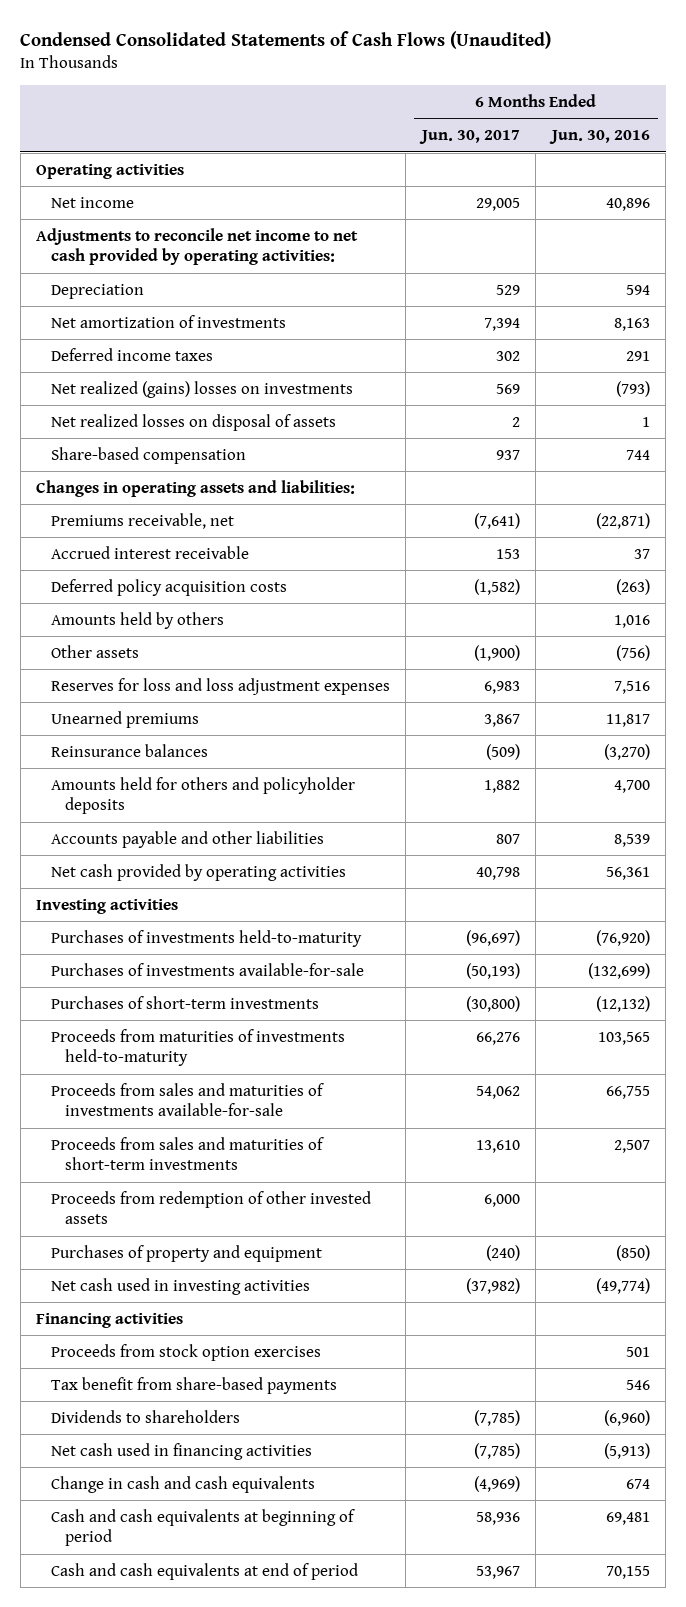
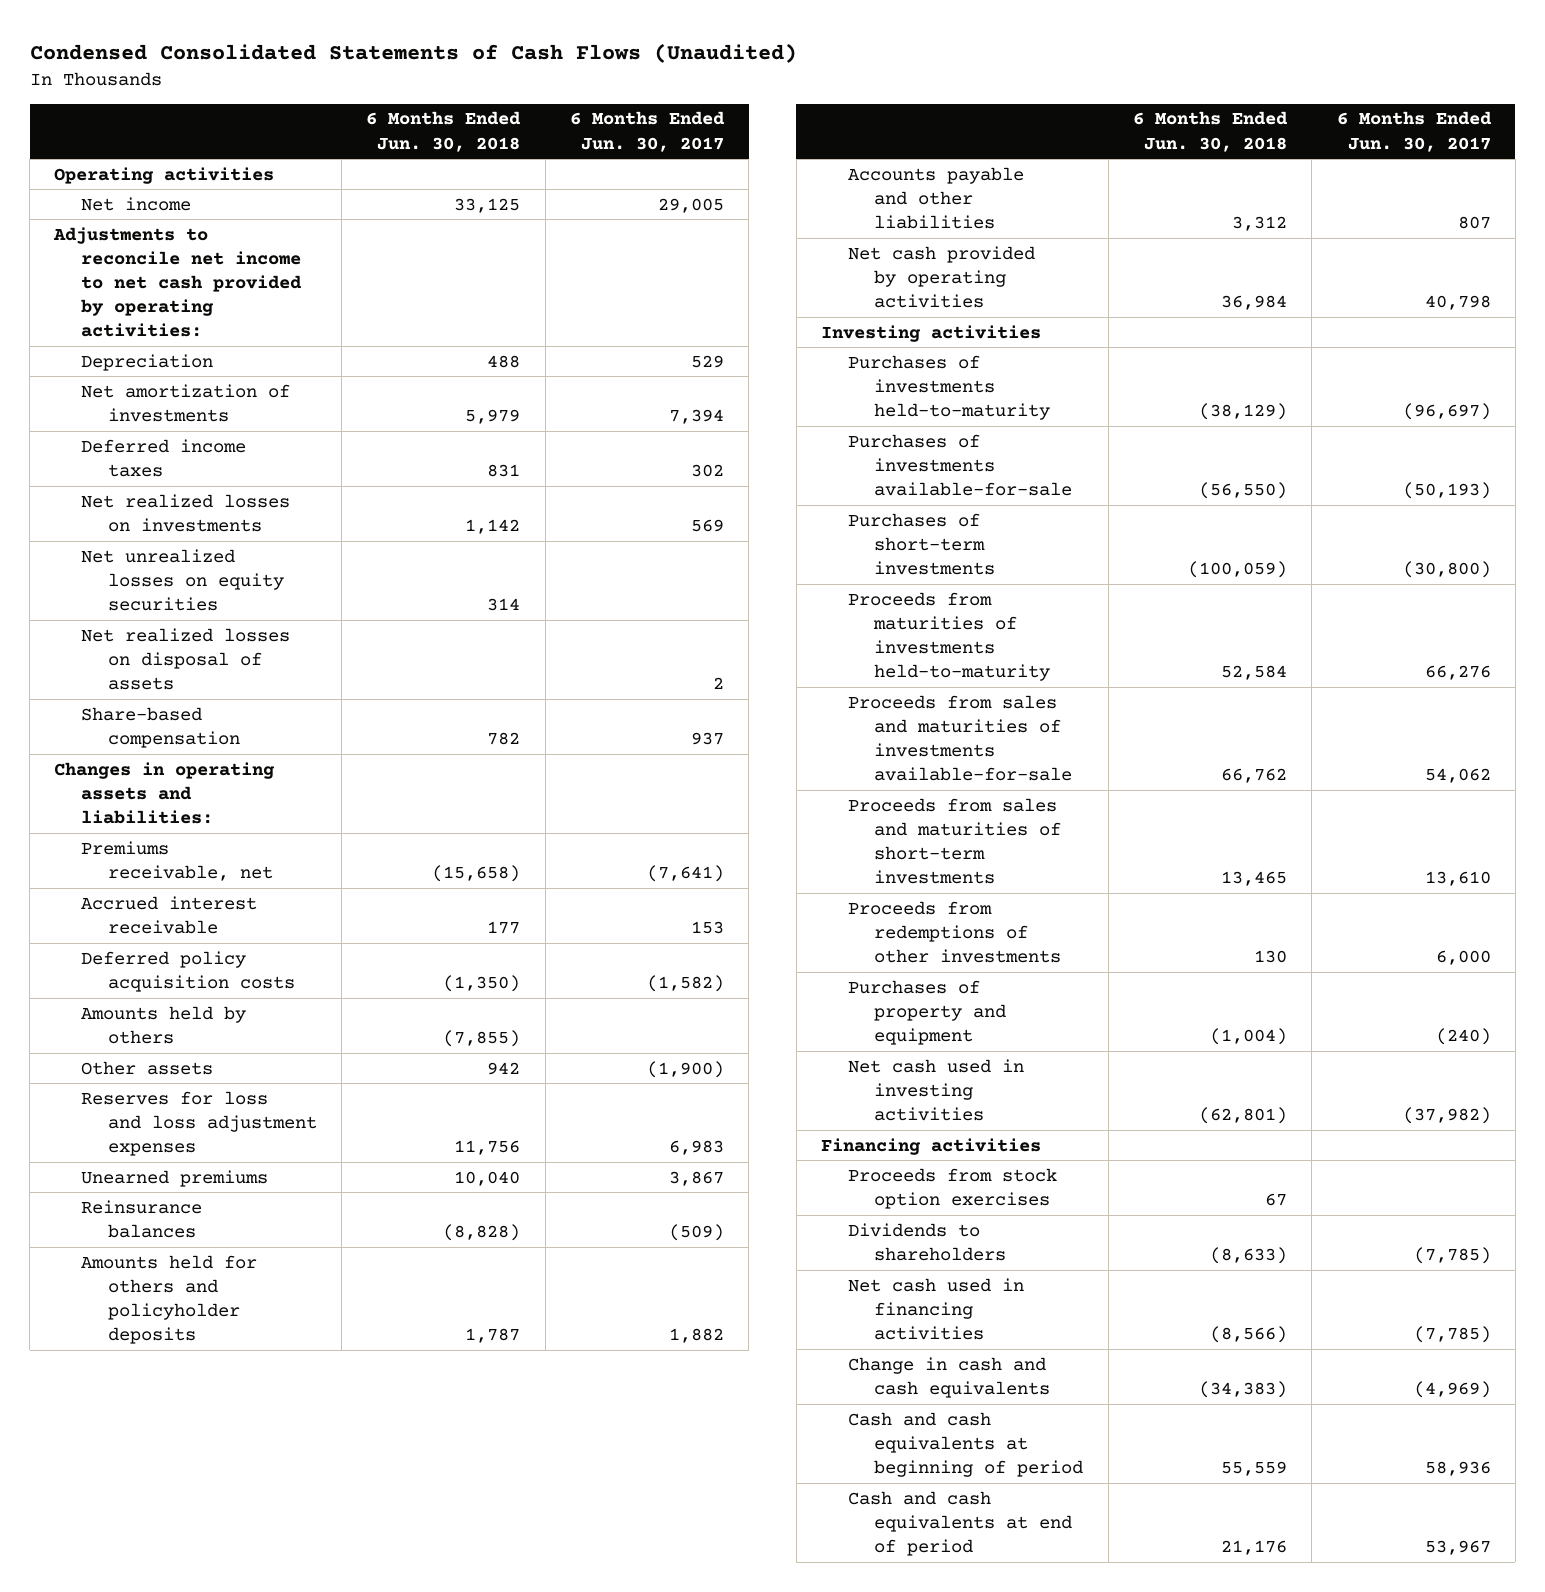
- | 6 Months Ended Jun. 30, 2017 | 6 Months Ended Jun. 30, 2016
+ | 6 Months Ended Jun. 30, 2018 | 6 Months Ended Jun. 30, 2017
- Net realized (gains) losses on investments | 569 | (793)
+ Net realized losses on investments | 1,142 | 569
+ Net unrealized losses on equity securities | 314 |
- Proceeds from redemption of other invested assets | 6,000 |
+ Proceeds from redemptions of other investments | 130 | 6,000
- Tax benefit from share-based payments | | 546

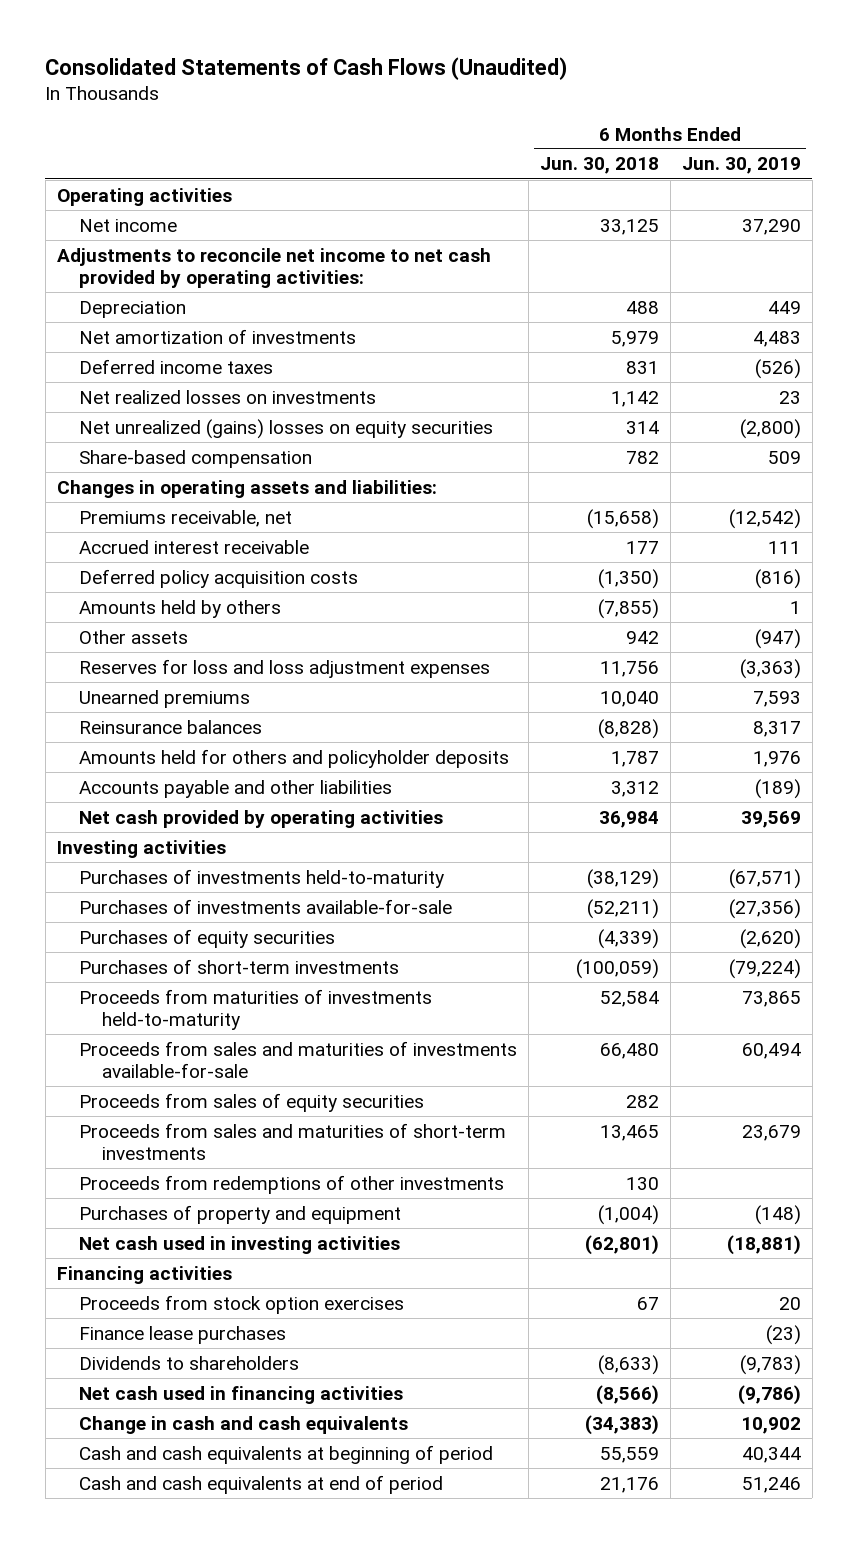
- Condensed Consolidated Statements of Cash Flows (Unaudited)
+ Consolidated Statements of Cash Flows (Unaudited)
- | 6 Months Ended Jun. 30, 2018 | 6 Months Ended Jun. 30, 2017
+ | 6 Months Ended Jun. 30, 2018 | 6 Months Ended Jun. 30, 2019
- Net unrealized losses on equity securities | 314 |
- Net realized losses on disposal of assets | | 2
+ Net unrealized (gains) losses on equity securities | 314 | (2,800)
- Purchases of investments available-for-sale | (56,550) | (50,193)
+ Purchases of investments available-for-sale | (52,211) | (27,356)
+ Purchases of equity securities | (4,339) | (2,620)
- Proceeds from sales and maturities of investments available-for-sale | 66,762 | 54,062
+ Proceeds from sales and maturities of investments available-for-sale | 66,480 | 60,494
+ Proceeds from sales of equity securities | 282 |
+ Finance lease purchases | | (23)

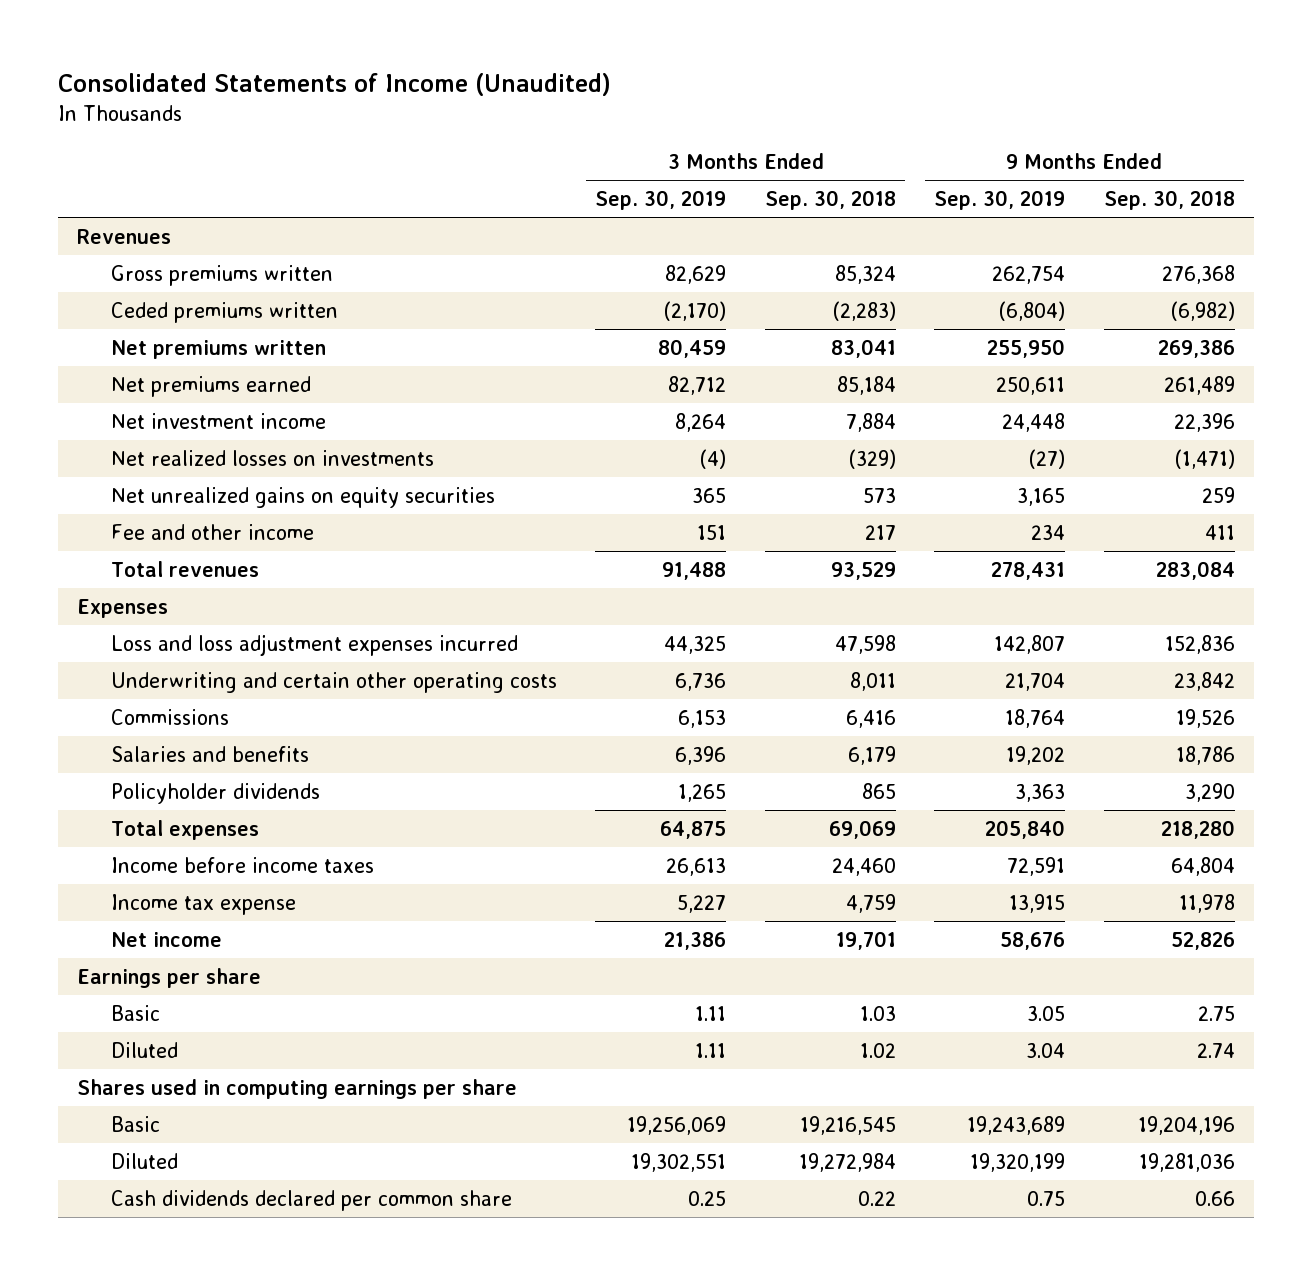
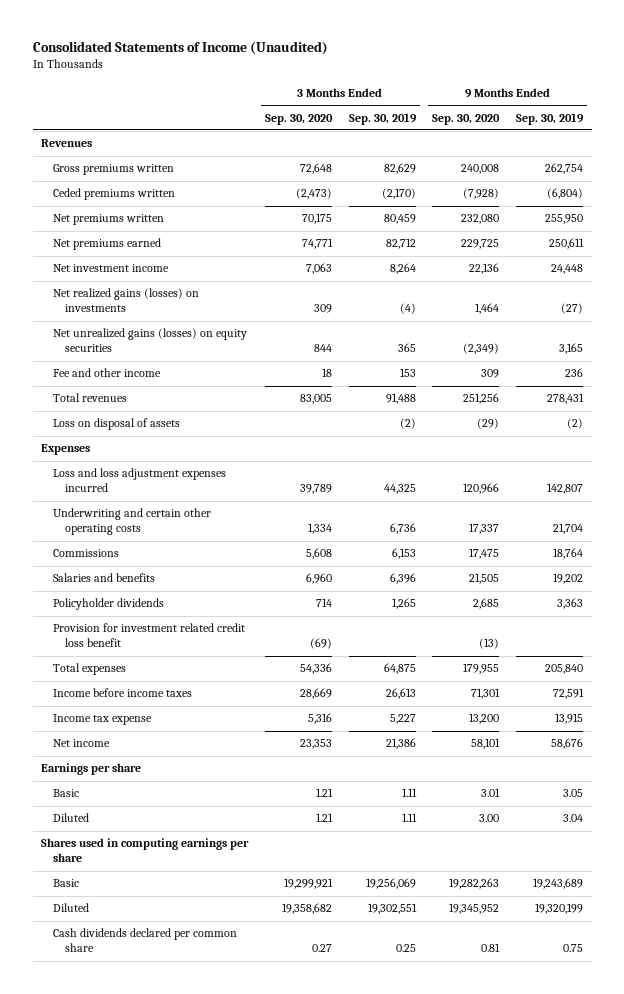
- | 3 Months Ended Sep. 30, 2019 | 3 Months Ended Sep. 30, 2018 | 9 Months Ended Sep. 30, 2019 | 9 Months Ended Sep. 30, 2018
+ | 3 Months Ended Sep. 30, 2020 | 3 Months Ended Sep. 30, 2019 | 9 Months Ended Sep. 30, 2020 | 9 Months Ended Sep. 30, 2019
- Net realized losses on investments | (4) | (329) | (27) | (1,471)
- Net unrealized gains on equity securities | 365 | 573 | 3,165 | 259
- Fee and other income | 151 | 217 | 234 | 411
+ Net realized gains (losses) on investments | 309 | (4) | 1,464 | (27)
+ Net unrealized gains (losses) on equity securities | 844 | 365 | (2,349) | 3,165
+ Fee and other income | 18 | 153 | 309 | 236
+ Loss on disposal of assets | | (2) | (29) | (2)
+ Provision for investment related credit loss benefit | (69) | | (13) |

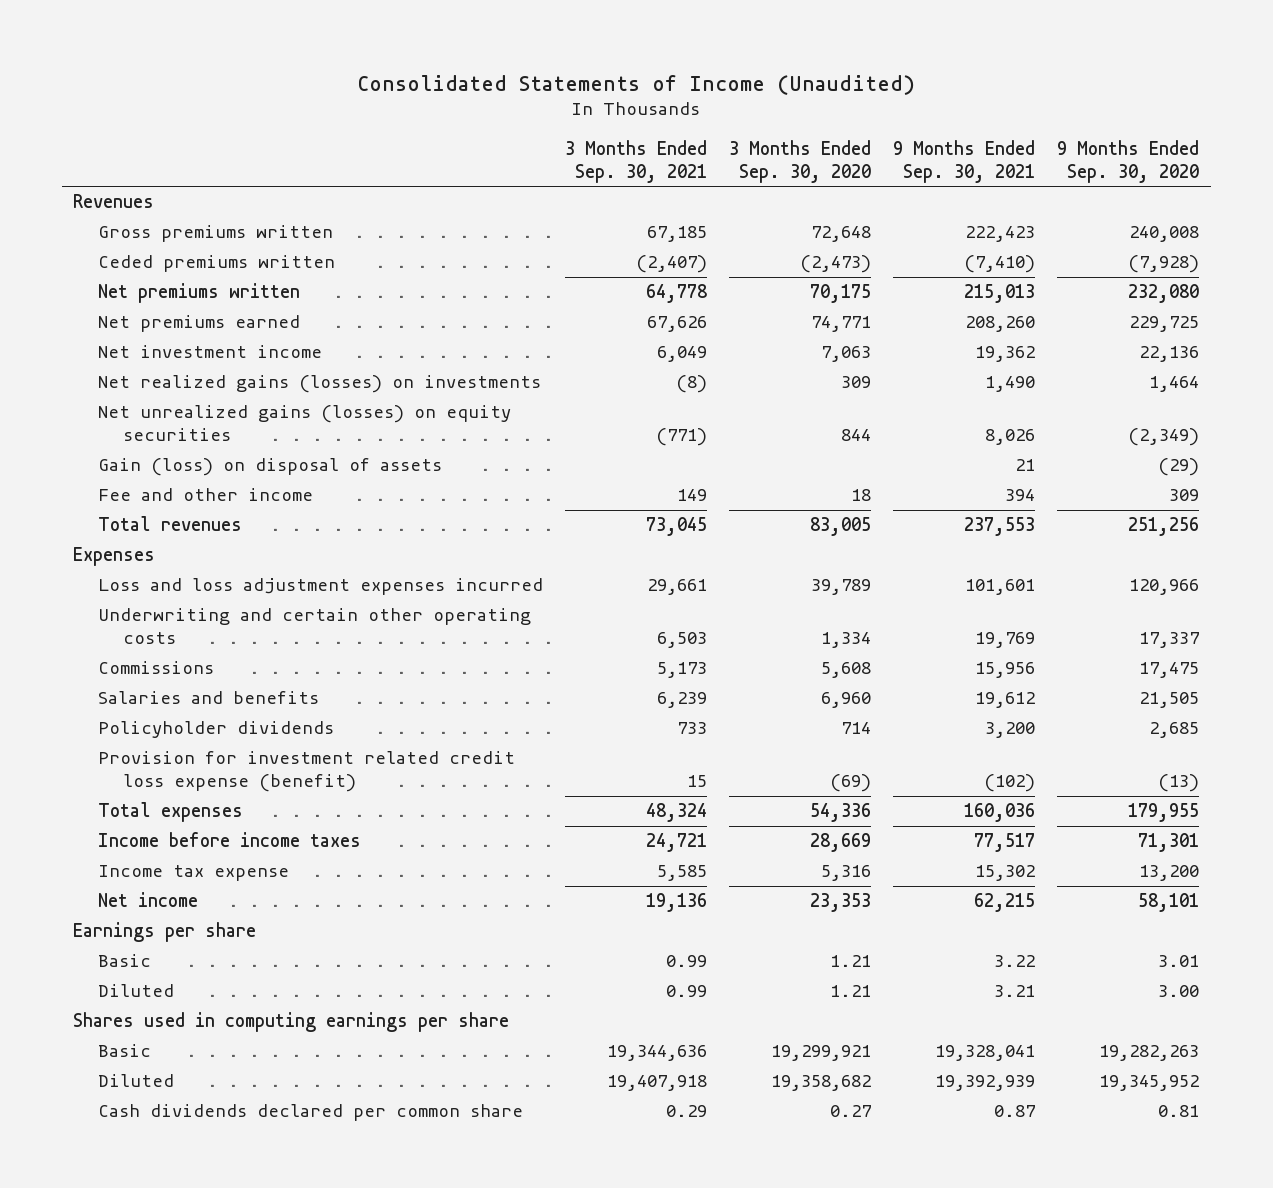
- | 3 Months Ended Sep. 30, 2020 | 3 Months Ended Sep. 30, 2019 | 9 Months Ended Sep. 30, 2020 | 9 Months Ended Sep. 30, 2019
+ | 3 Months Ended Sep. 30, 2021 | 3 Months Ended Sep. 30, 2020 | 9 Months Ended Sep. 30, 2021 | 9 Months Ended Sep. 30, 2020
+ Gain (loss) on disposal of assets | | | 21 | (29)
- Loss on disposal of assets | | (2) | (29) | (2)
- Provision for investment related credit loss benefit | (69) | | (13) |
+ Provision for investment related credit loss expense (benefit) | 15 | (69) | (102) | (13)

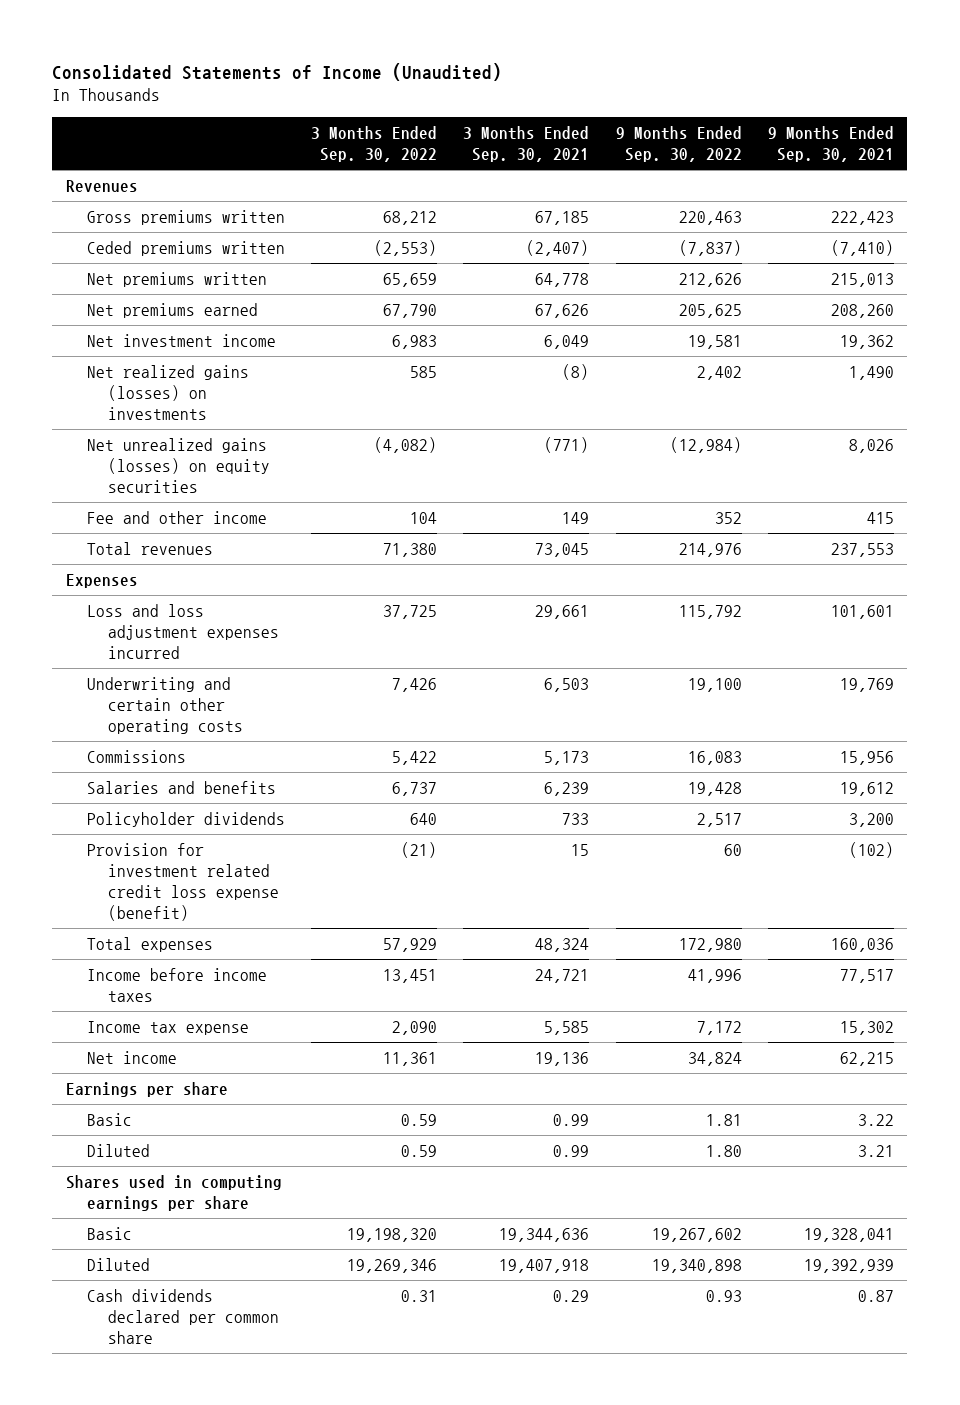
- | 3 Months Ended Sep. 30, 2021 | 3 Months Ended Sep. 30, 2020 | 9 Months Ended Sep. 30, 2021 | 9 Months Ended Sep. 30, 2020
+ | 3 Months Ended Sep. 30, 2022 | 3 Months Ended Sep. 30, 2021 | 9 Months Ended Sep. 30, 2022 | 9 Months Ended Sep. 30, 2021
- Gain (loss) on disposal of assets | | | 21 | (29)
- Fee and other income | 149 | 18 | 394 | 309
+ Fee and other income | 104 | 149 | 352 | 415

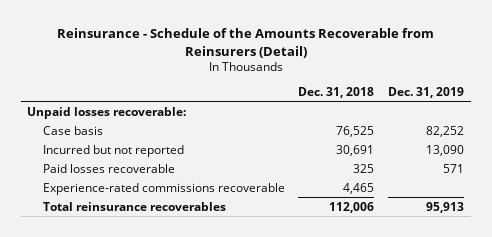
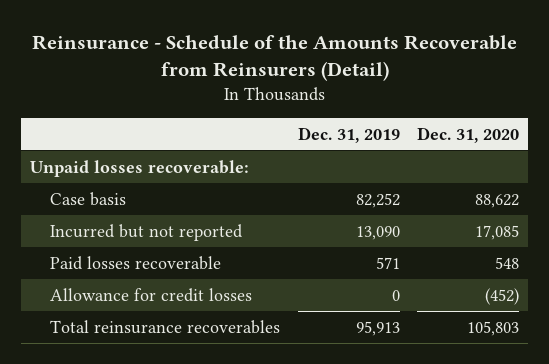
- | Dec. 31, 2018 | Dec. 31, 2019
+ | Dec. 31, 2019 | Dec. 31, 2020
- Experience-rated commissions recoverable | 4,465 |
+ Allowance for credit losses | 0 | (452)

